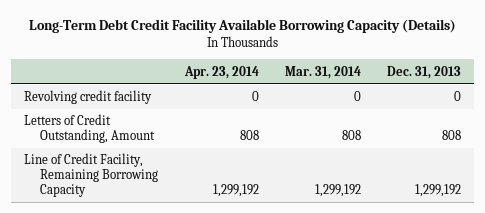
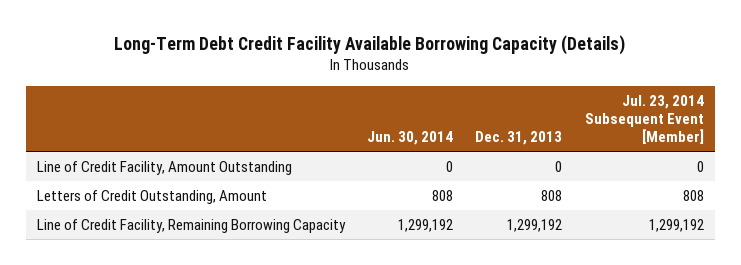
- | Apr. 23, 2014 | Mar. 31, 2014 | Dec. 31, 2013
+ | Jun. 30, 2014 | Dec. 31, 2013 | Jul. 23, 2014 Subsequent Event [Member]
- Revolving credit facility | 0 | 0 | 0
+ Line of Credit Facility, Amount Outstanding | 0 | 0 | 0

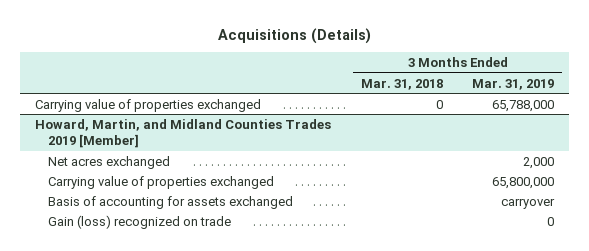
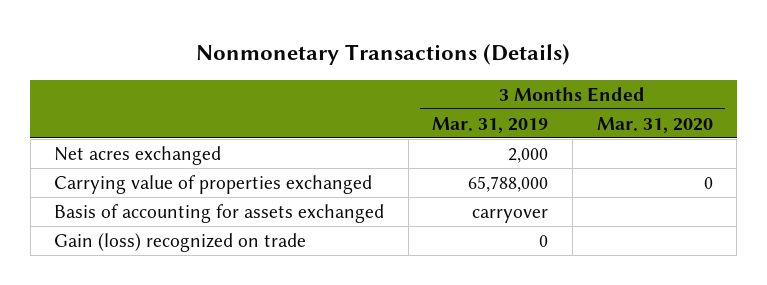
- Acquisitions (Details)
+ Nonmonetary Transactions (Details)
- | 3 Months Ended Mar. 31, 2018 | 3 Months Ended Mar. 31, 2019
+ | 3 Months Ended Mar. 31, 2019 | 3 Months Ended Mar. 31, 2020
- Howard, Martin, and Midland Counties Trades 2019 [Member]
- Carrying value of properties exchanged | | 65,800,000
moved down: Carrying value of properties exchanged | 65,788,000 | 0

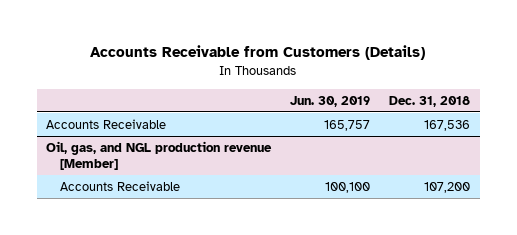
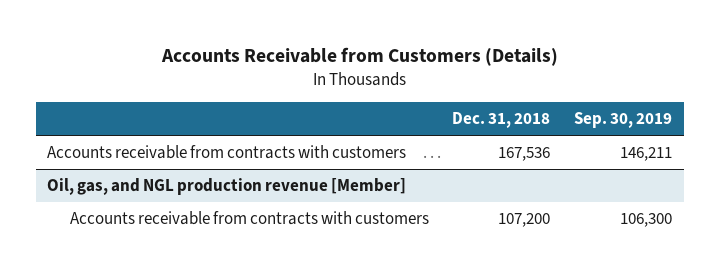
- | Jun. 30, 2019 | Dec. 31, 2018
+ | Dec. 31, 2018 | Sep. 30, 2019
- Accounts Receivable | 165,757 | 167,536
+ Accounts receivable from contracts with customers | 167,536 | 146,211
@ Oil, gas, and NGL production revenue [Member]
- Accounts Receivable | 100,100 | 107,200
+ Accounts receivable from contracts with customers | 107,200 | 106,300

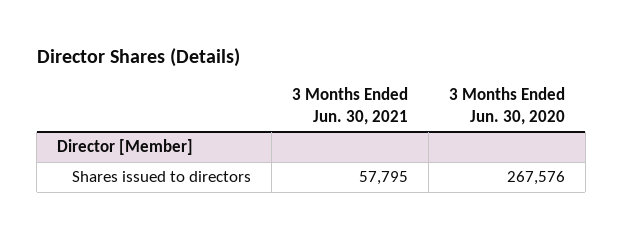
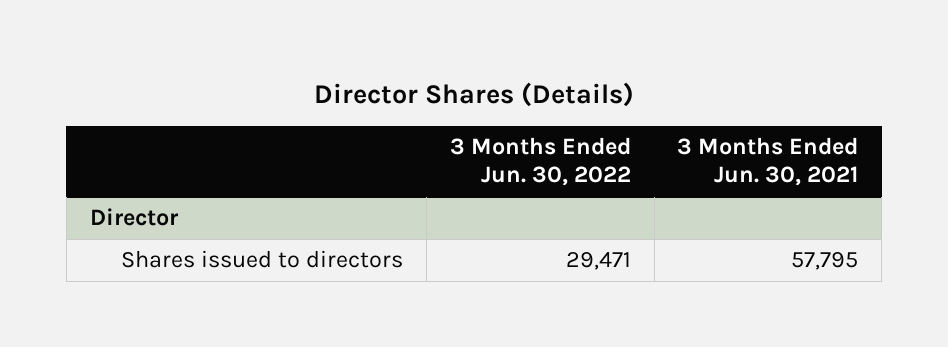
- | 3 Months Ended Jun. 30, 2021 | 3 Months Ended Jun. 30, 2020
+ | 3 Months Ended Jun. 30, 2022 | 3 Months Ended Jun. 30, 2021
- Director [Member]
+ Director

